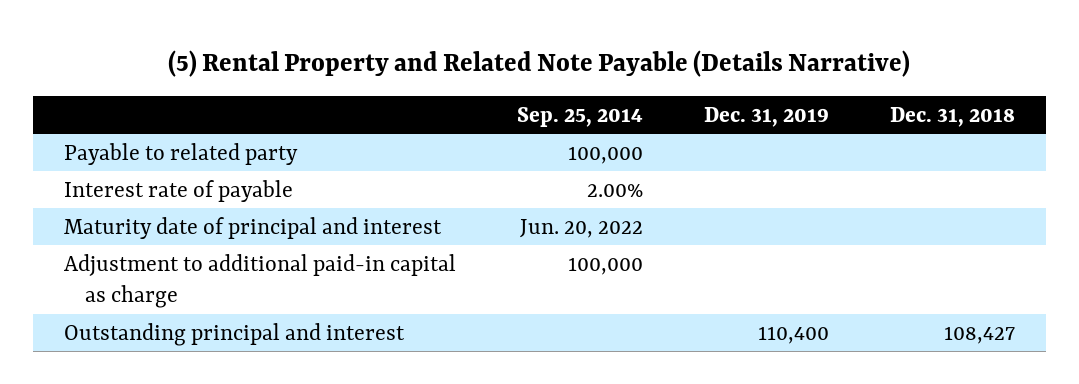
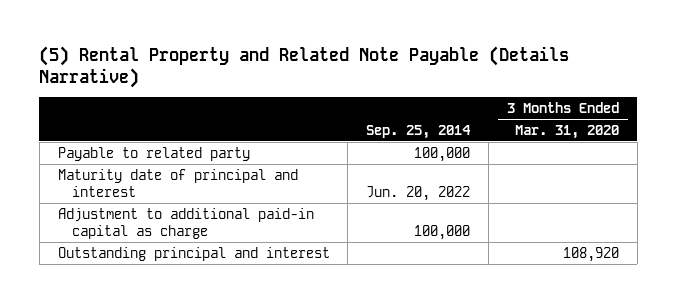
- | Sep. 25, 2014 | Dec. 31, 2019 | Dec. 31, 2018
+ | Sep. 25, 2014 | 3 Months Ended Mar. 31, 2020
- Interest rate of payable | 2.00% | |

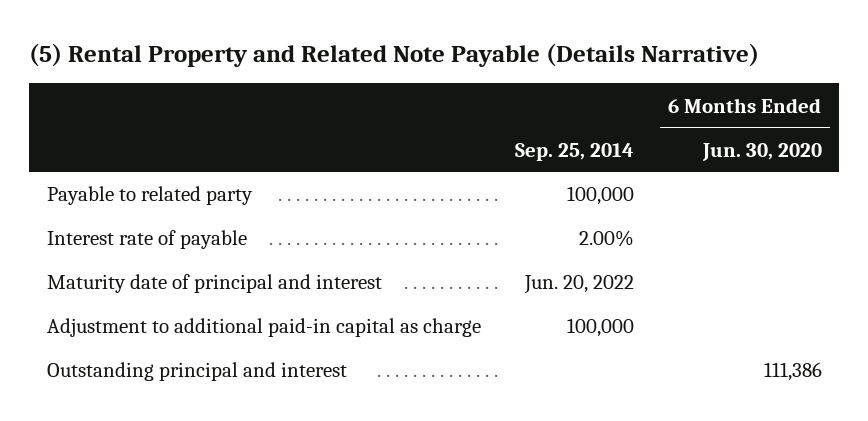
- | Sep. 25, 2014 | 3 Months Ended Mar. 31, 2020
+ | Sep. 25, 2014 | 6 Months Ended Jun. 30, 2020
+ Interest rate of payable | 2.00% |

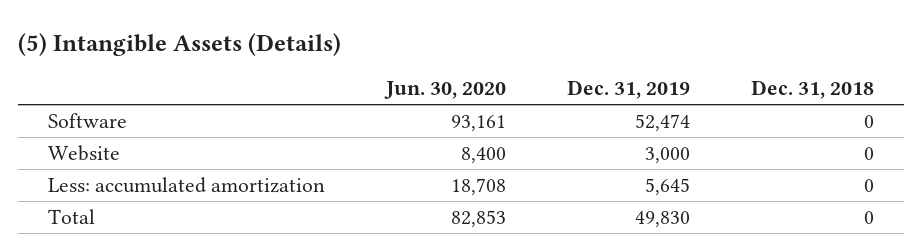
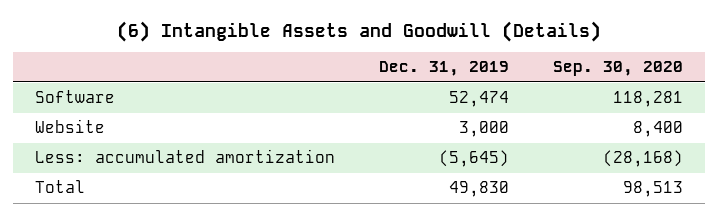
- (5) Intangible Assets (Details)
+ (6) Intangible Assets and Goodwill (Details)
- | Jun. 30, 2020 | Dec. 31, 2019 | Dec. 31, 2018
+ | Dec. 31, 2019 | Sep. 30, 2020
- Less: accumulated amortization | 18,708 | 5,645 | 0
+ Less: accumulated amortization | (5,645) | (28,168)

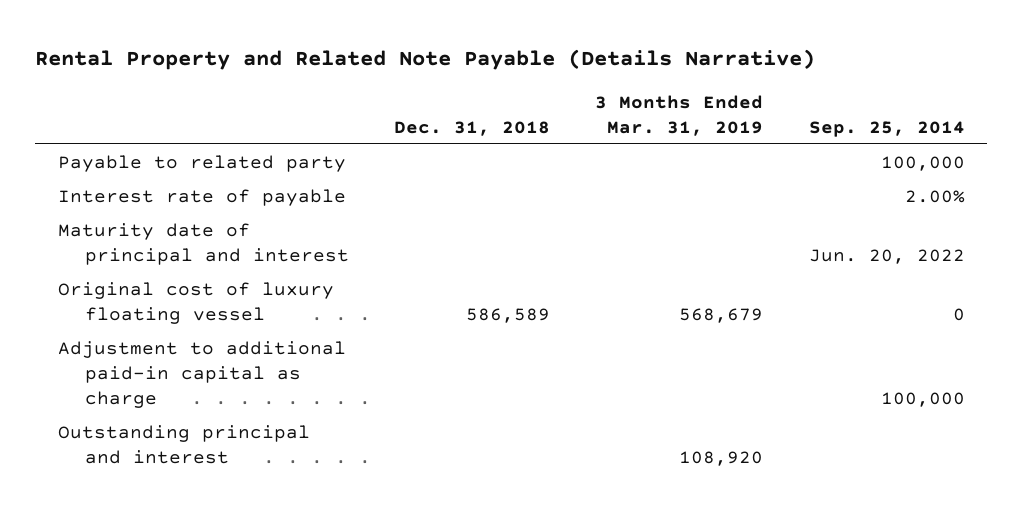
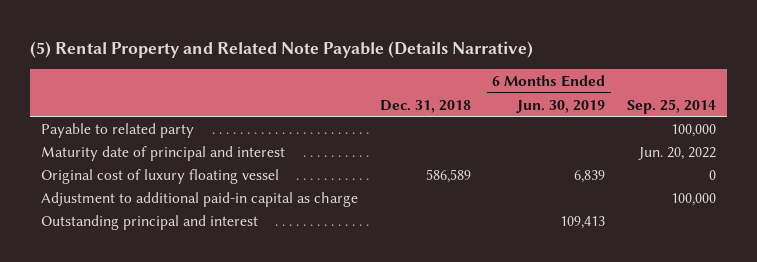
- Rental Property and Related Note Payable (Details Narrative)
+ (5) Rental Property and Related Note Payable (Details Narrative)
- | Dec. 31, 2018 | 3 Months Ended Mar. 31, 2019 | Sep. 25, 2014
+ | Dec. 31, 2018 | 6 Months Ended Jun. 30, 2019 | Sep. 25, 2014
- Interest rate of payable | | | 2.00%

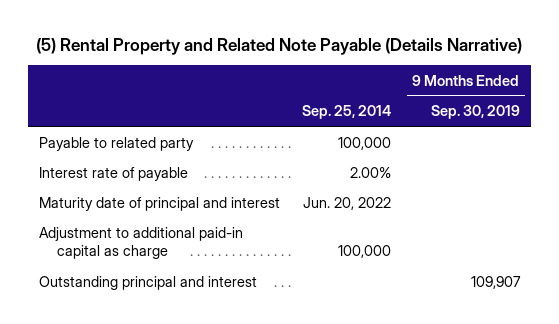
- | Dec. 31, 2018 | 6 Months Ended Jun. 30, 2019 | Sep. 25, 2014
+ | Sep. 25, 2014 | 9 Months Ended Sep. 30, 2019
+ Interest rate of payable | 2.00% |
- Original cost of luxury floating vessel | 586,589 | 6,839 | 0

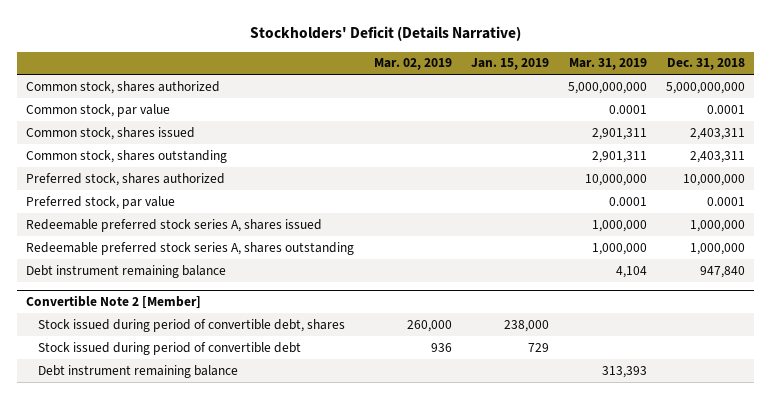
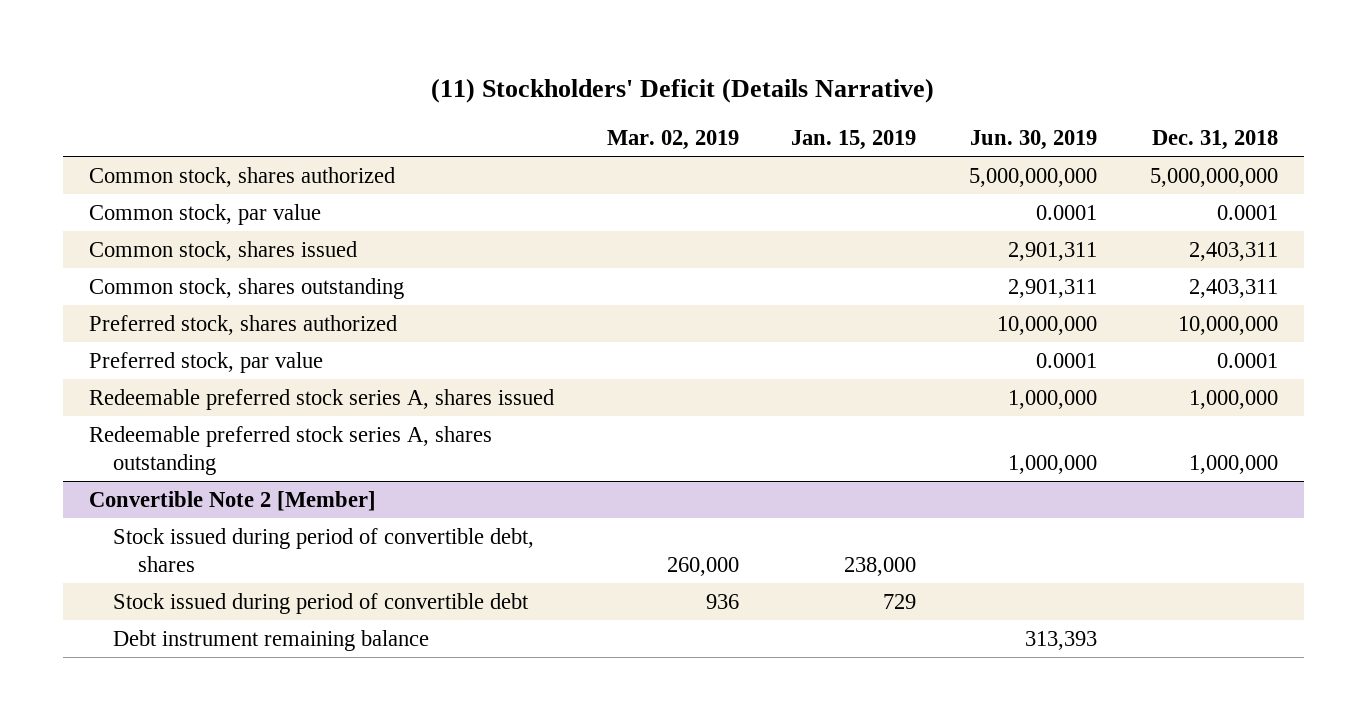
- Stockholders' Deficit (Details Narrative)
+ (11) Stockholders' Deficit (Details Narrative)
- | Mar. 02, 2019 | Jan. 15, 2019 | Mar. 31, 2019 | Dec. 31, 2018
+ | Mar. 02, 2019 | Jan. 15, 2019 | Jun. 30, 2019 | Dec. 31, 2018
- Debt instrument remaining balance | | | 4,104 | 947,840

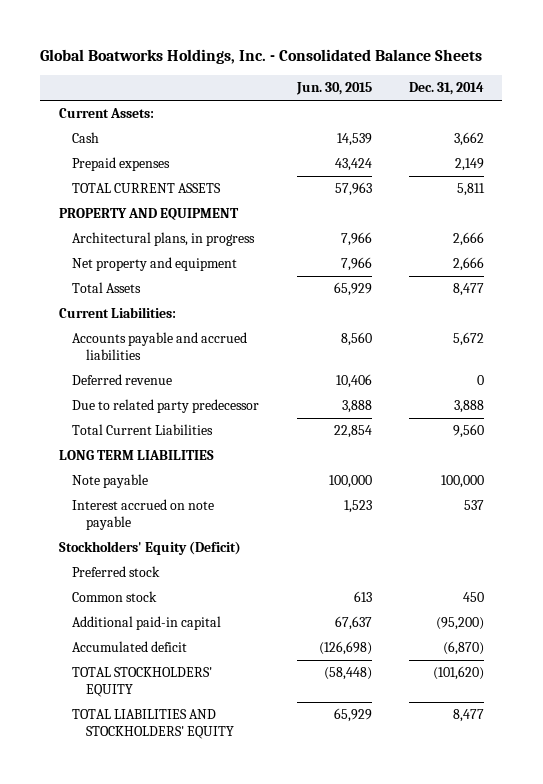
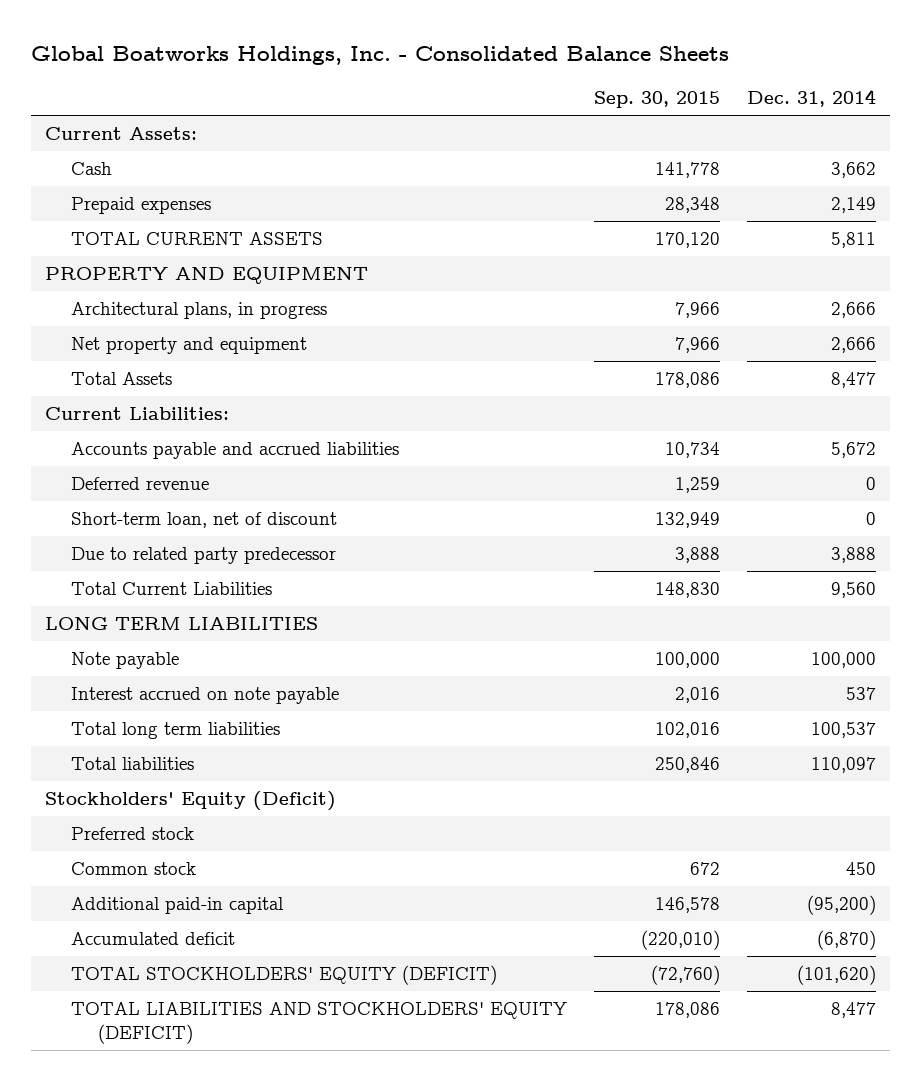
- | Jun. 30, 2015 | Dec. 31, 2014
+ | Sep. 30, 2015 | Dec. 31, 2014
+ Short-term loan, net of discount | 132,949 | 0
+ Total long term liabilities | 102,016 | 100,537
+ Total liabilities | 250,846 | 110,097
- TOTAL STOCKHOLDERS' EQUITY | (58,448) | (101,620)
- TOTAL LIABILITIES AND STOCKHOLDERS' EQUITY | 65,929 | 8,477
+ TOTAL STOCKHOLDERS' EQUITY (DEFICIT) | (72,760) | (101,620)
+ TOTAL LIABILITIES AND STOCKHOLDERS' EQUITY (DEFICIT) | 178,086 | 8,477

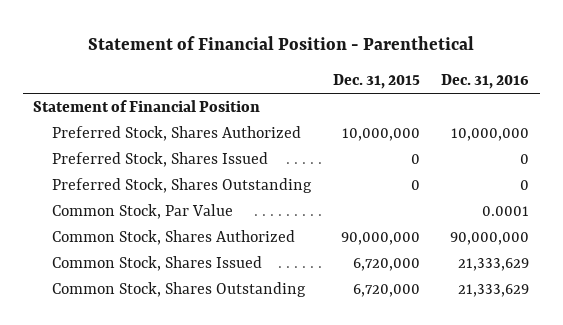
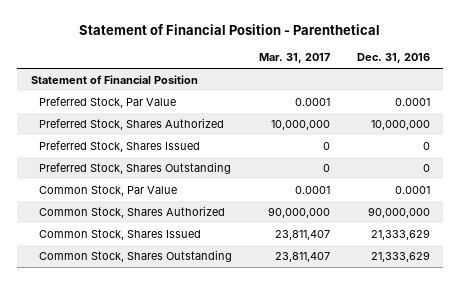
- | Dec. 31, 2015 | Dec. 31, 2016
+ | Mar. 31, 2017 | Dec. 31, 2016
+ Preferred Stock, Par Value | 0.0001 | 0.0001

